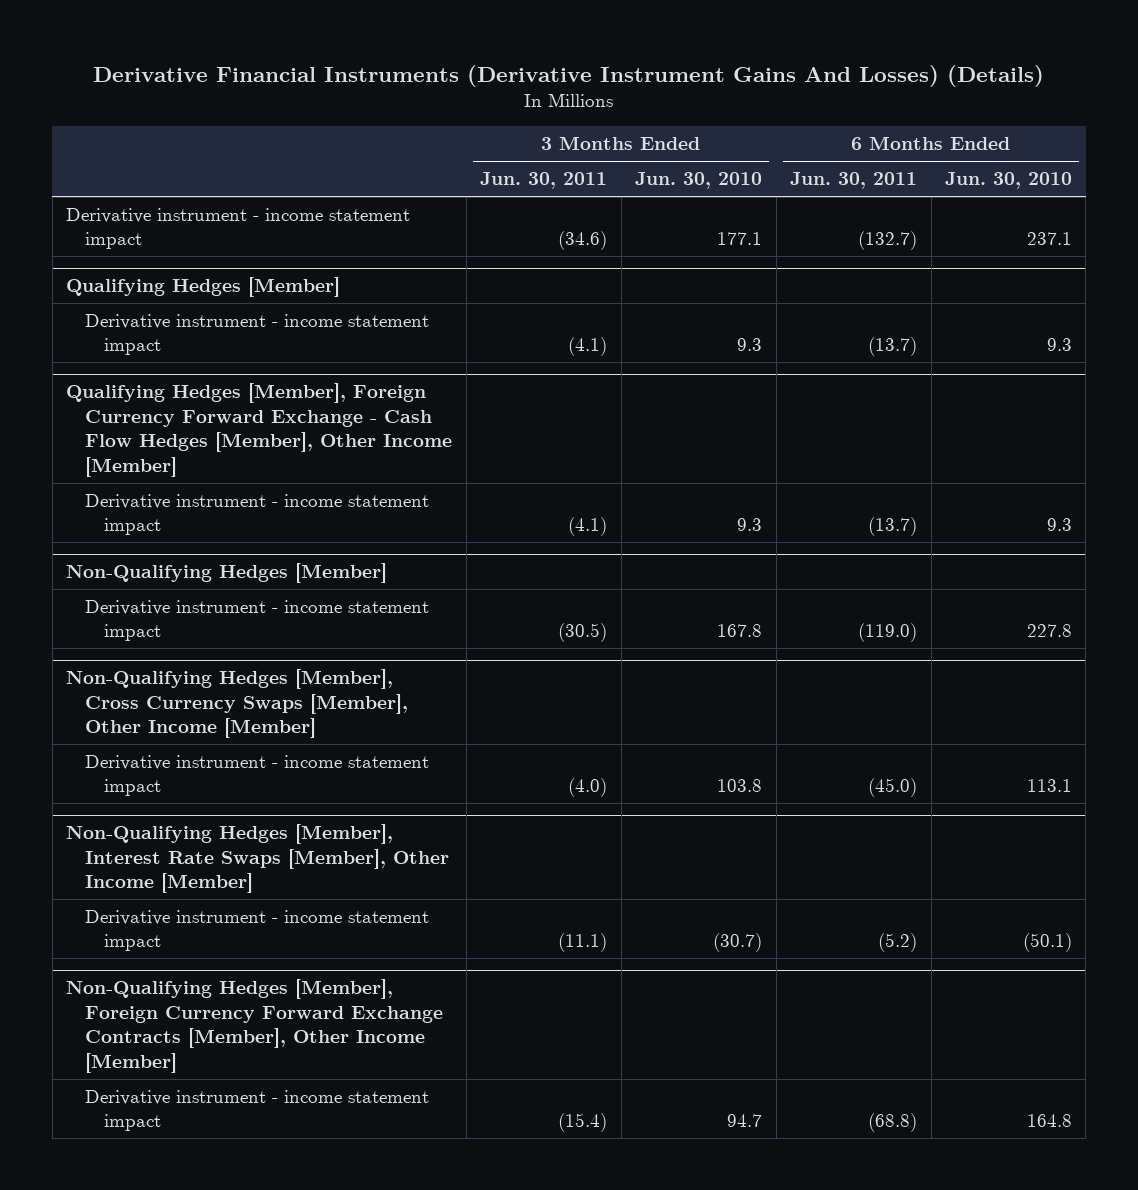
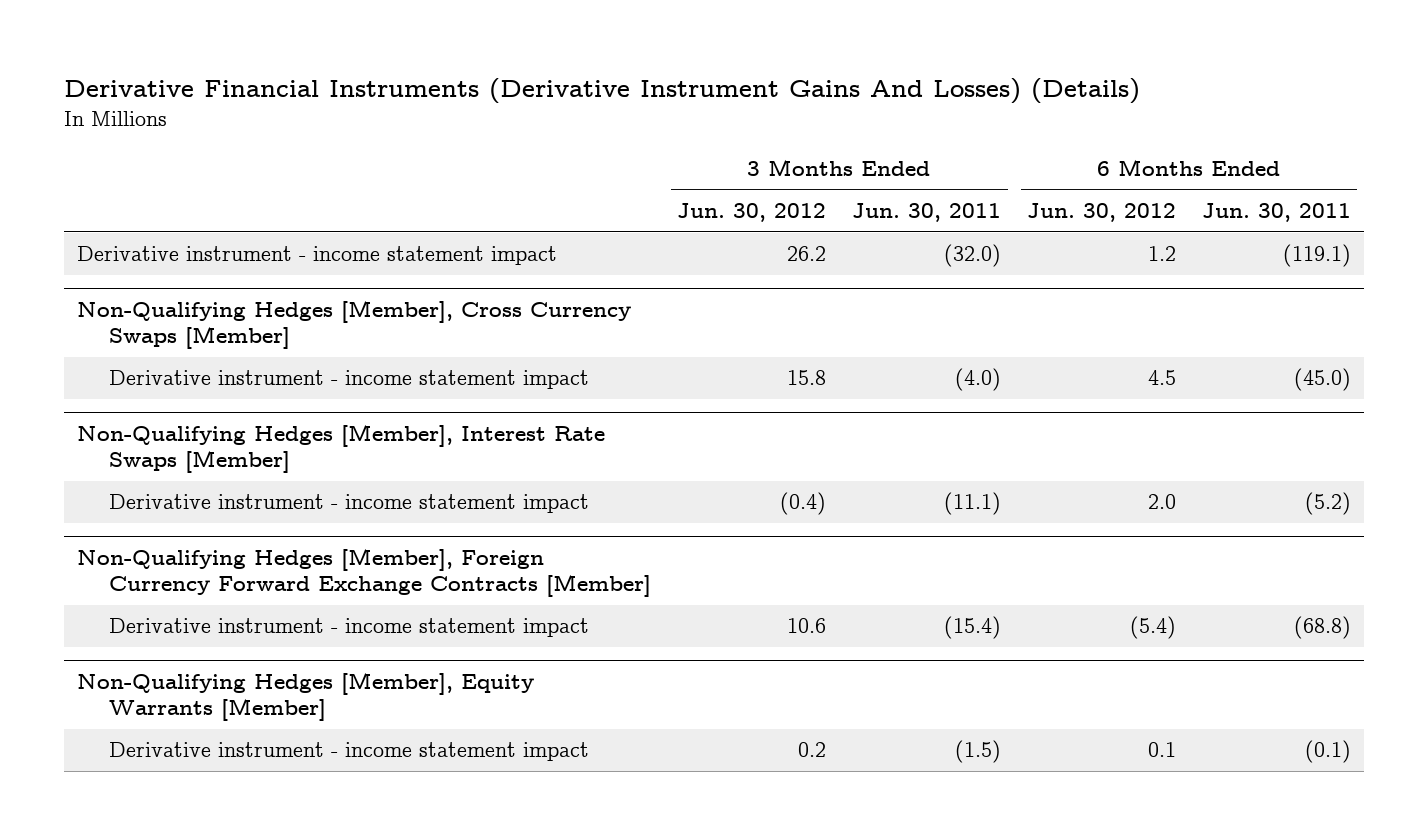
- | 3 Months Ended Jun. 30, 2011 | 3 Months Ended Jun. 30, 2010 | 6 Months Ended Jun. 30, 2011 | 6 Months Ended Jun. 30, 2010
+ | 3 Months Ended Jun. 30, 2012 | 3 Months Ended Jun. 30, 2011 | 6 Months Ended Jun. 30, 2012 | 6 Months Ended Jun. 30, 2011
- Derivative instrument - income statement impact | (34.6) | 177.1 | (132.7) | 237.1
- Qualifying Hedges [Member]
- Derivative instrument - income statement impact | (4.1) | 9.3 | (13.7) | 9.3
- Qualifying Hedges [Member], Foreign Currency Forward Exchange - Cash Flow Hedges [Member], Other Income [Member]
- Derivative instrument - income statement impact | (4.1) | 9.3 | (13.7) | 9.3
- Non-Qualifying Hedges [Member]
- Derivative instrument - income statement impact | (30.5) | 167.8 | (119.0) | 227.8
- Non-Qualifying Hedges [Member], Cross Currency Swaps [Member], Other Income [Member]
+ Derivative instrument - income statement impact | 26.2 | (32.0) | 1.2 | (119.1)
+ Non-Qualifying Hedges [Member], Cross Currency Swaps [Member]
- Non-Qualifying Hedges [Member], Interest Rate Swaps [Member], Other Income [Member]
+ Non-Qualifying Hedges [Member], Interest Rate Swaps [Member]
- Non-Qualifying Hedges [Member], Foreign Currency Forward Exchange Contracts [Member], Other Income [Member]
+ Non-Qualifying Hedges [Member], Foreign Currency Forward Exchange Contracts [Member]
+ Non-Qualifying Hedges [Member], Equity Warrants [Member]
+ Derivative instrument - income statement impact | 0.2 | (1.5) | 0.1 | (0.1)

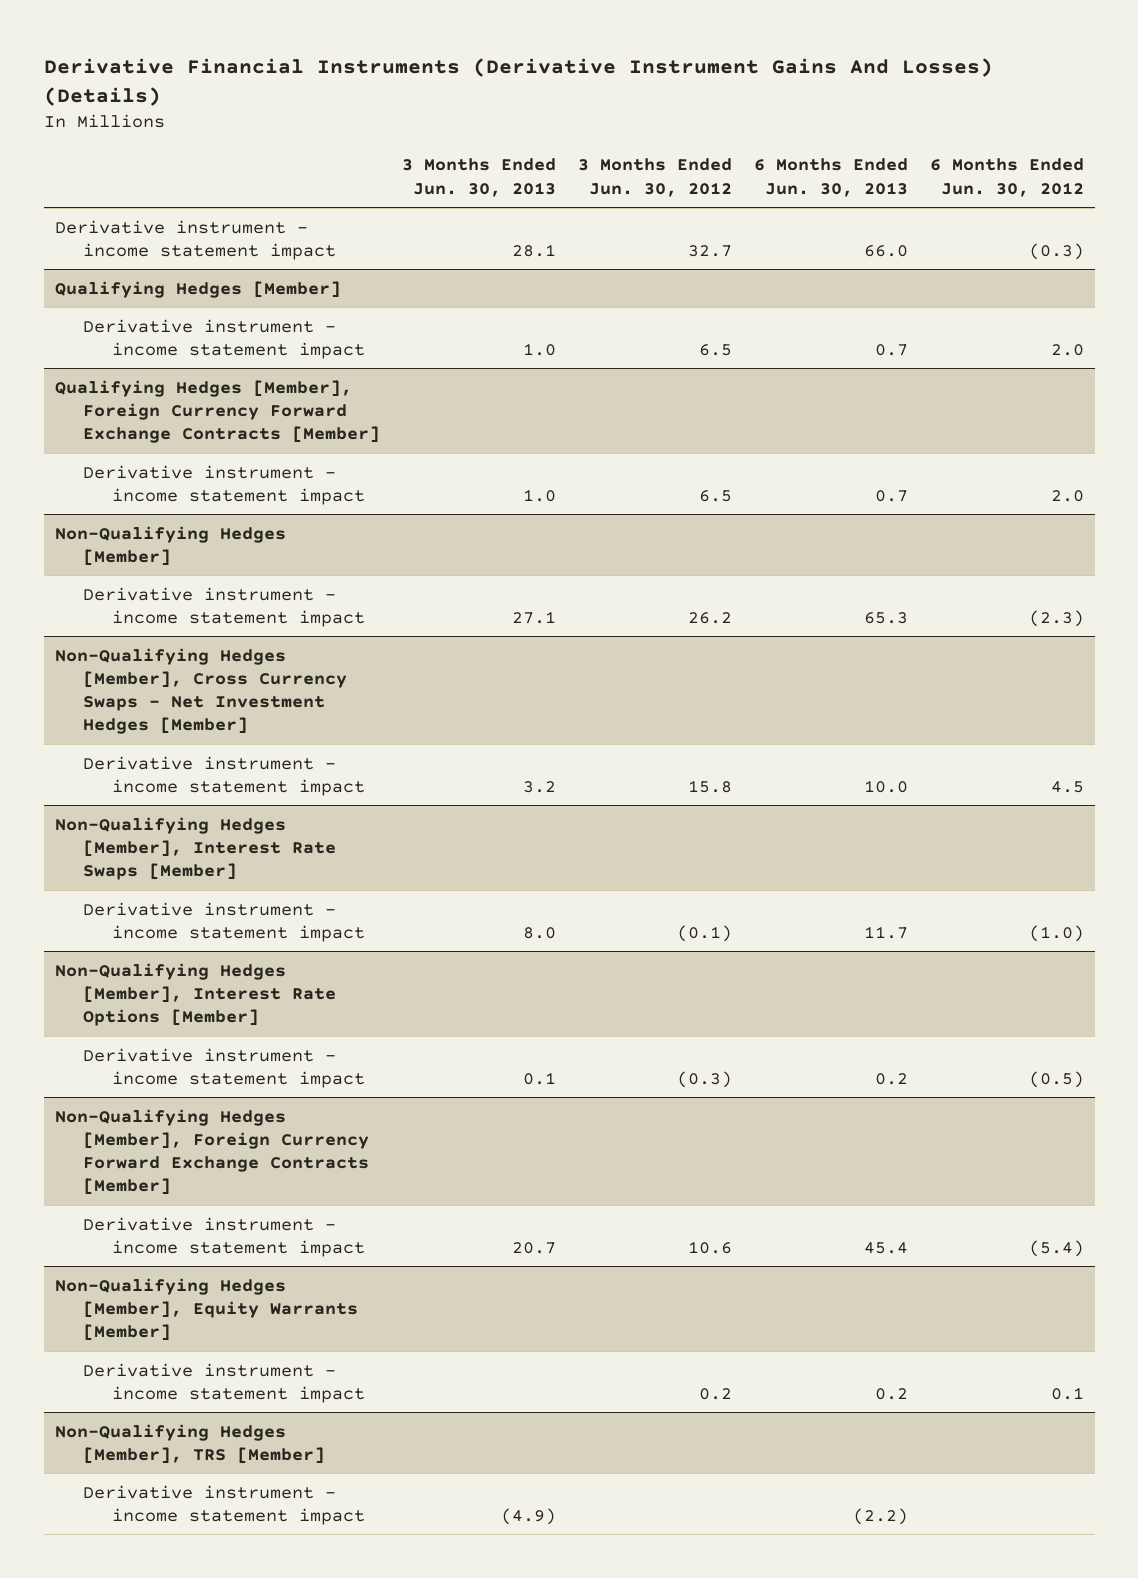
- | 3 Months Ended Jun. 30, 2012 | 3 Months Ended Jun. 30, 2011 | 6 Months Ended Jun. 30, 2012 | 6 Months Ended Jun. 30, 2011
+ | 3 Months Ended Jun. 30, 2013 | 3 Months Ended Jun. 30, 2012 | 6 Months Ended Jun. 30, 2013 | 6 Months Ended Jun. 30, 2012
- Derivative instrument - income statement impact | 26.2 | (32.0) | 1.2 | (119.1)
- Non-Qualifying Hedges [Member], Cross Currency Swaps [Member]
+ Derivative instrument - income statement impact | 28.1 | 32.7 | 66.0 | (0.3)
+ Qualifying Hedges [Member]
+ Derivative instrument - income statement impact | 1.0 | 6.5 | 0.7 | 2.0
+ Qualifying Hedges [Member], Foreign Currency Forward Exchange Contracts [Member]
+ Derivative instrument - income statement impact | 1.0 | 6.5 | 0.7 | 2.0
+ Non-Qualifying Hedges [Member]
+ Derivative instrument - income statement impact | 27.1 | 26.2 | 65.3 | (2.3)
+ Non-Qualifying Hedges [Member], Cross Currency Swaps - Net Investment Hedges [Member]
@ Non-Qualifying Hedges [Member], Interest Rate Swaps [Member]
- Derivative instrument - income statement impact | (0.4) | (11.1) | 2.0 | (5.2)
+ Derivative instrument - income statement impact | 8.0 | (0.1) | 11.7 | (1.0)
+ Non-Qualifying Hedges [Member], Interest Rate Options [Member]
+ Derivative instrument - income statement impact | 0.1 | (0.3) | 0.2 | (0.5)
+ Non-Qualifying Hedges [Member], TRS [Member]
+ Derivative instrument - income statement impact | (4.9) | | (2.2) |

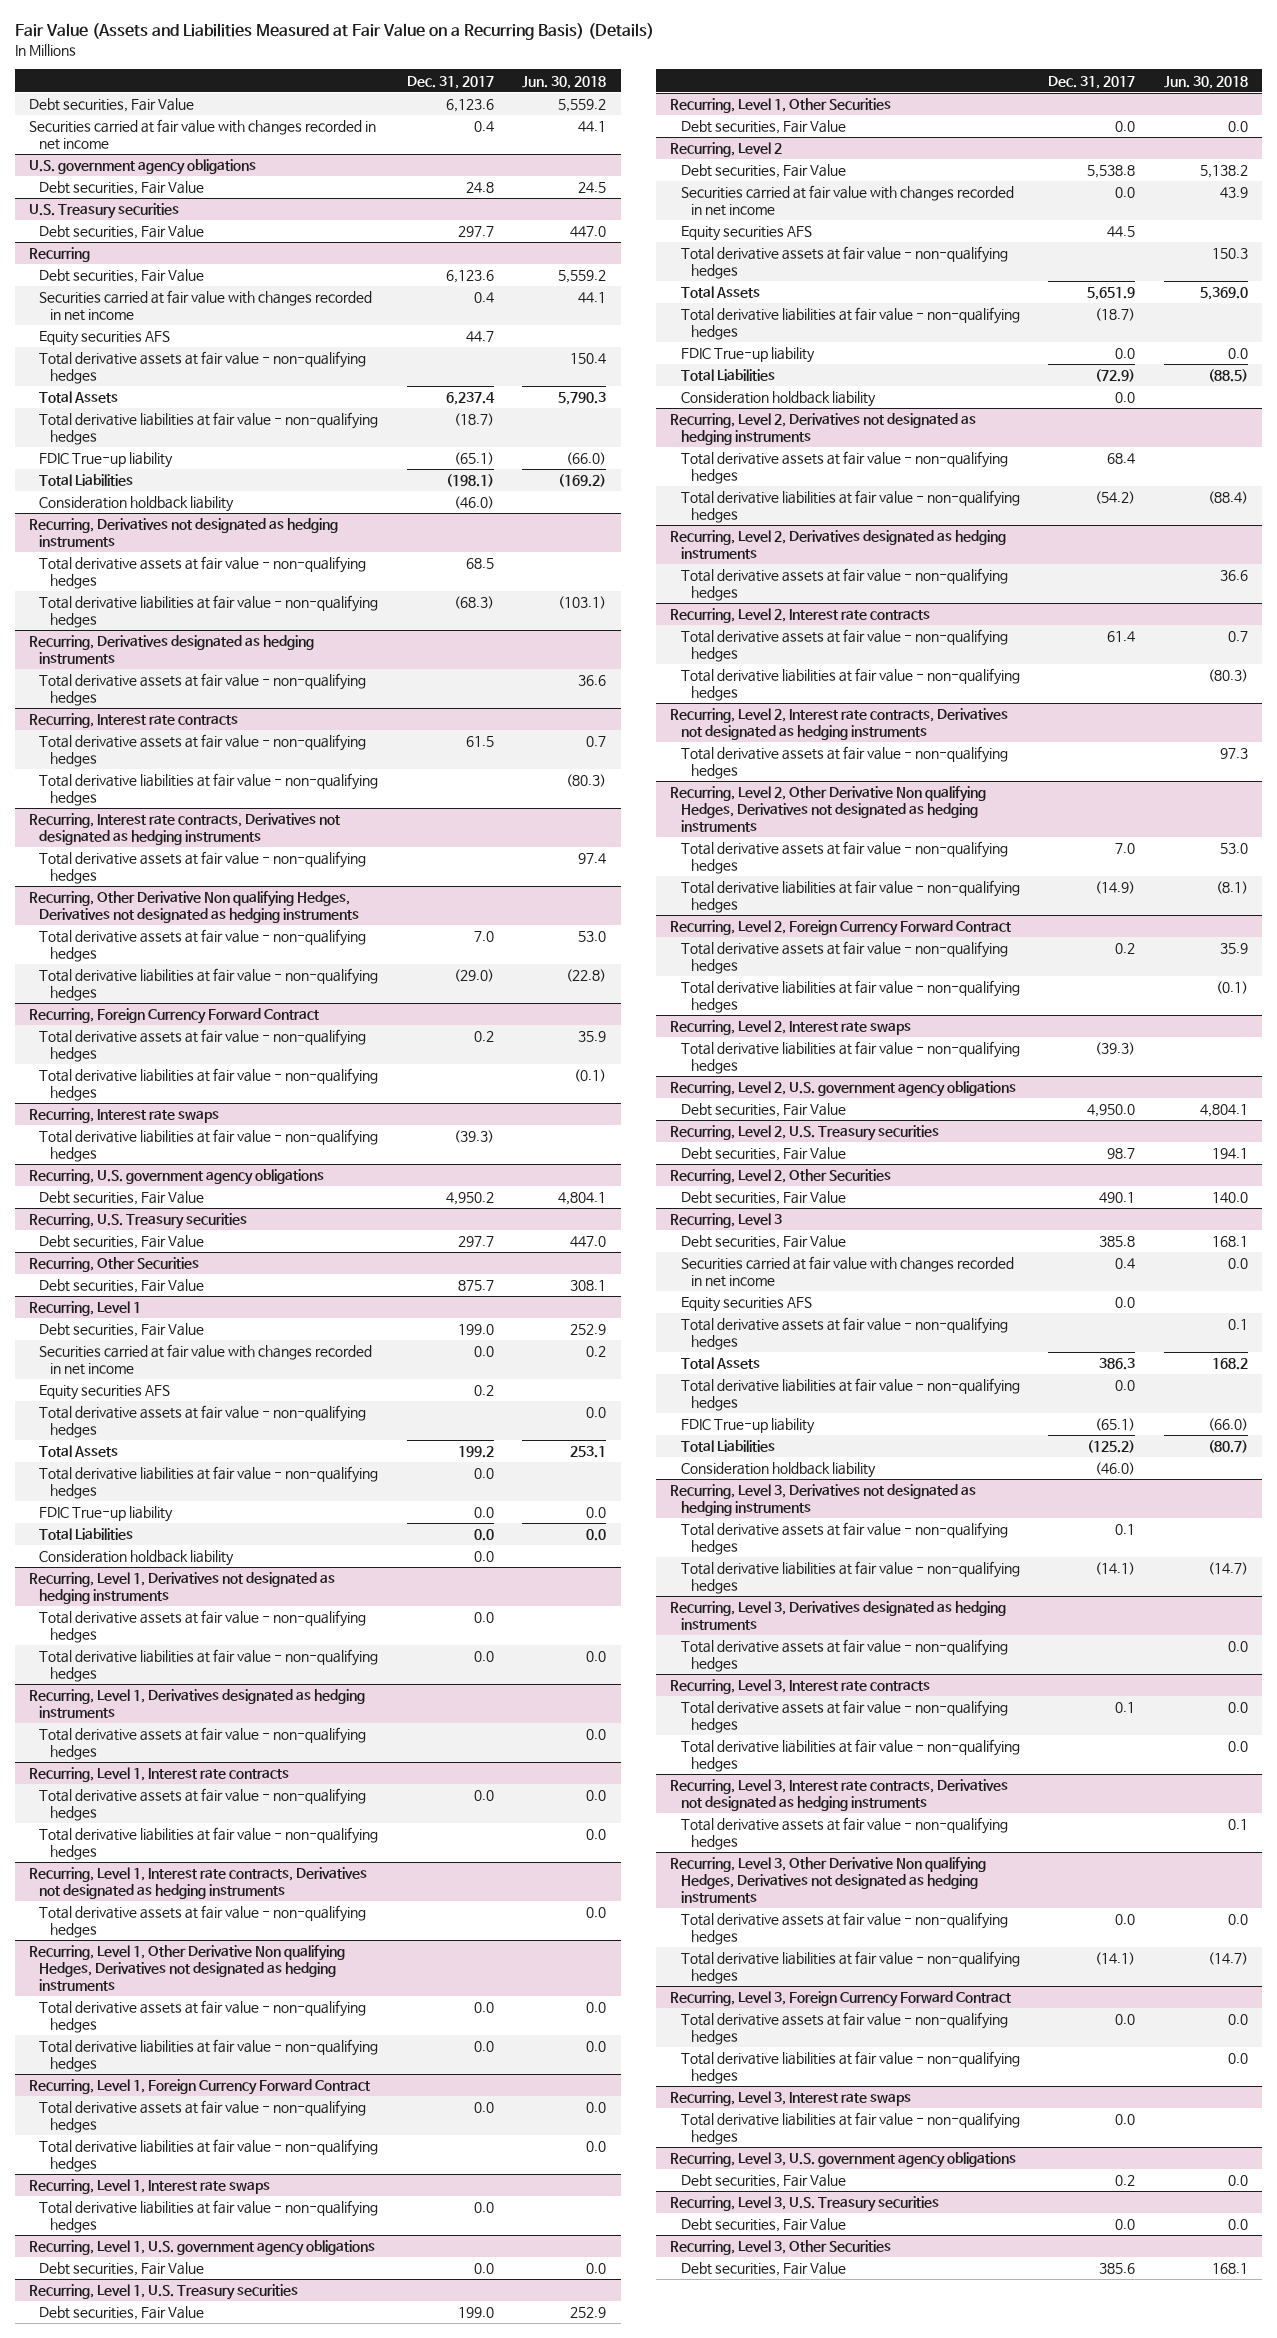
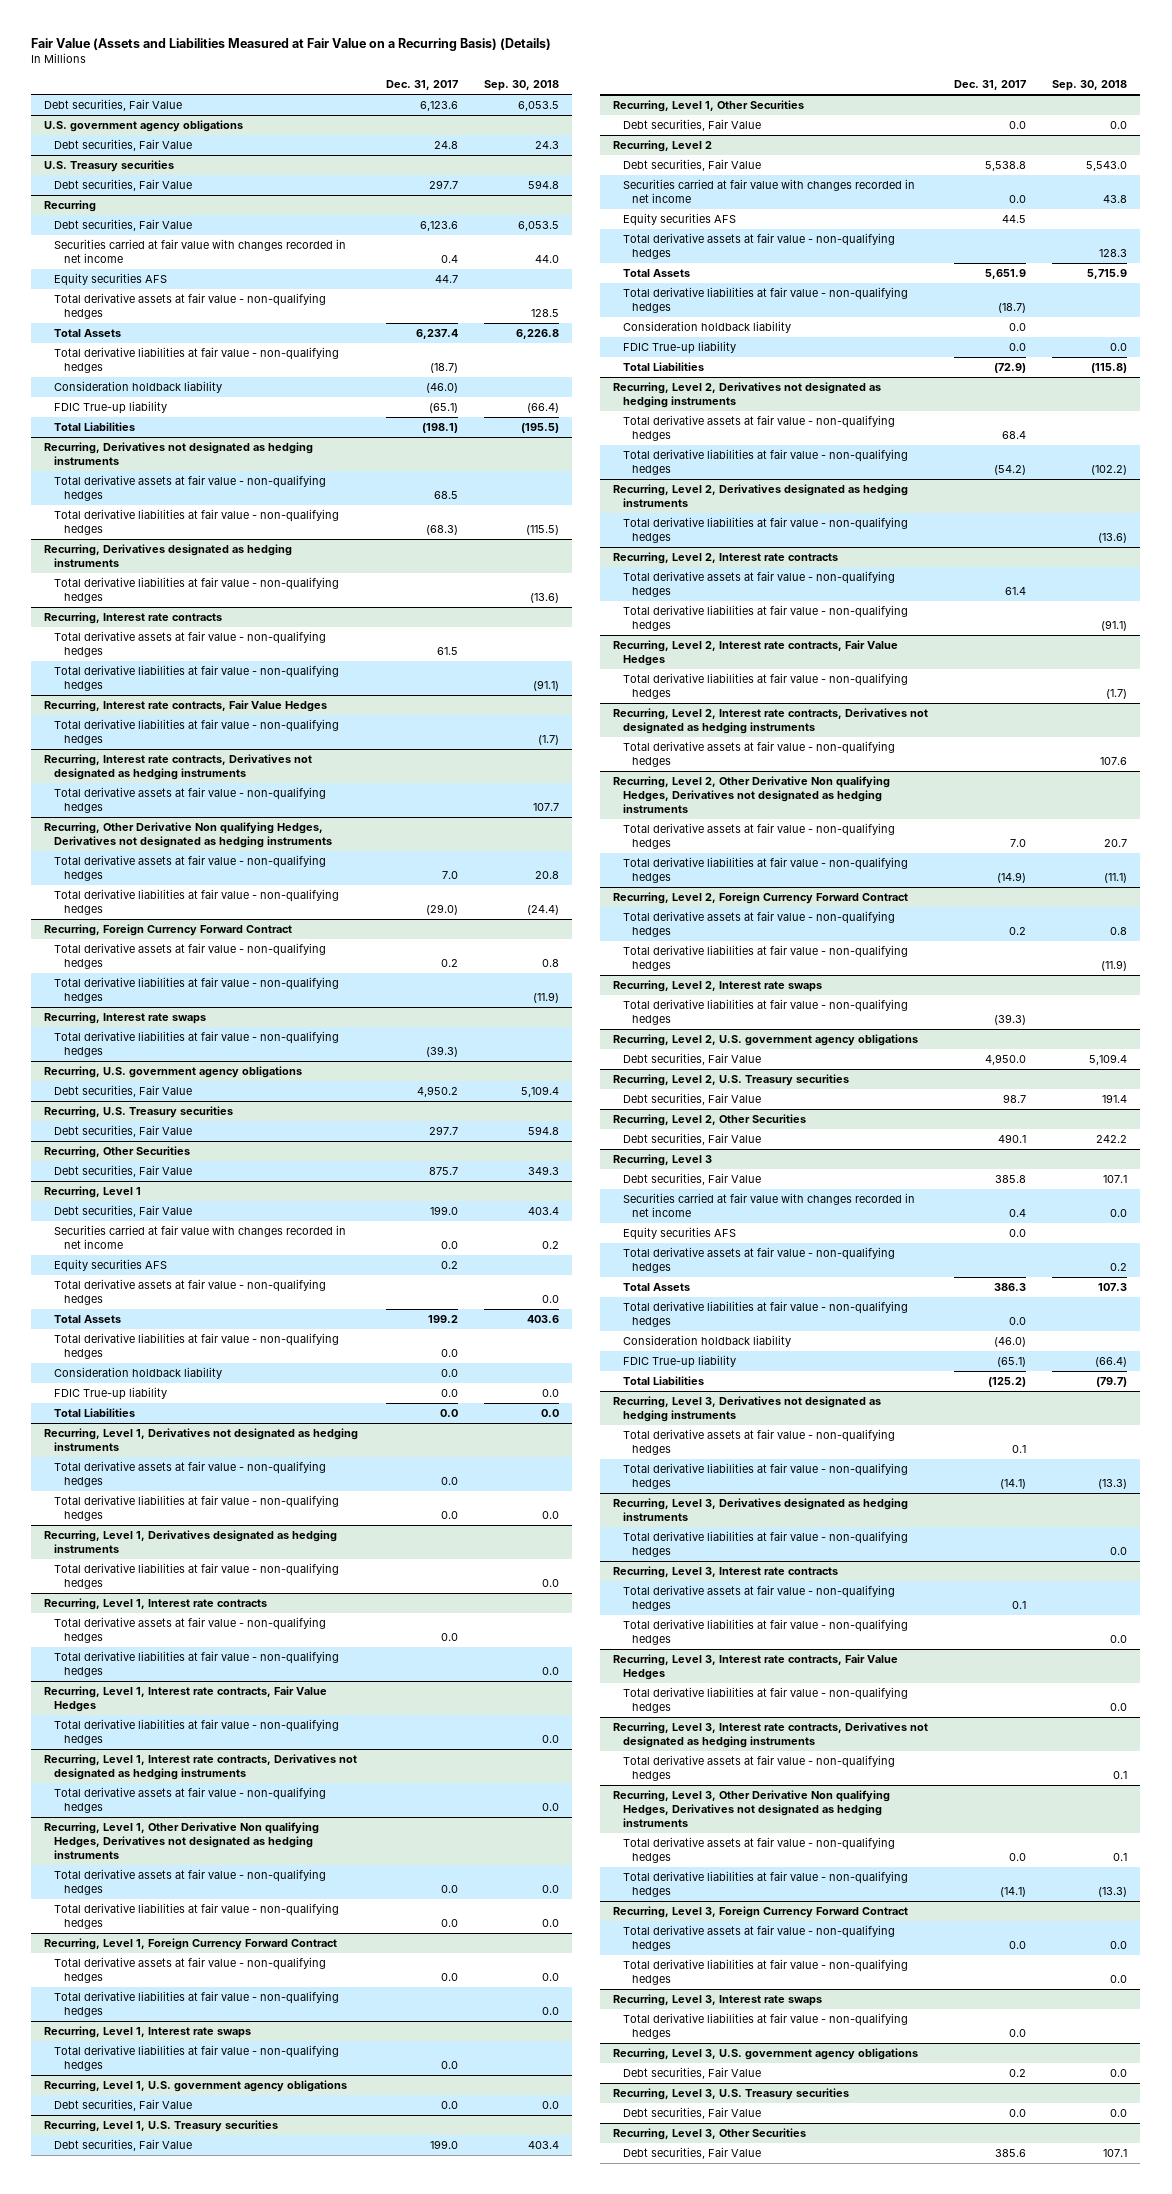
- | Dec. 31, 2017 | Jun. 30, 2018
+ | Dec. 31, 2017 | Sep. 30, 2018
- Securities carried at fair value with changes recorded in net income | 0.4 | 44.1
@ Recurring
moved up: Consideration holdback liability | (46.0) |
@ Recurring, Derivatives designated as hedging instruments
- Total derivative assets at fair value - non-qualifying hedges | | 36.6
+ Total derivative liabilities at fair value - non-qualifying hedges | | (13.6)
+ Recurring, Interest rate contracts, Fair Value Hedges
+ Total derivative liabilities at fair value - non-qualifying hedges | | (1.7)
@ Recurring, Level 1
moved up: Consideration holdback liability | 0.0 |
@ Recurring, Level 1, Derivatives designated as hedging instruments
- Total derivative assets at fair value - non-qualifying hedges | | 0.0
+ Total derivative liabilities at fair value - non-qualifying hedges | | 0.0
+ Recurring, Level 1, Interest rate contracts, Fair Value Hedges
+ Total derivative liabilities at fair value - non-qualifying hedges | | 0.0
@ Recurring, Level 2
moved up: Consideration holdback liability | 0.0 |
@ Recurring, Level 2, Derivatives designated as hedging instruments
- Total derivative assets at fair value - non-qualifying hedges | | 36.6
+ Total derivative liabilities at fair value - non-qualifying hedges | | (13.6)
+ Recurring, Level 2, Interest rate contracts, Fair Value Hedges
+ Total derivative liabilities at fair value - non-qualifying hedges | | (1.7)
@ Recurring, Level 3
moved up: Consideration holdback liability | (46.0) |
@ Recurring, Level 3, Derivatives designated as hedging instruments
- Total derivative assets at fair value - non-qualifying hedges | | 0.0
+ Total derivative liabilities at fair value - non-qualifying hedges | | 0.0
+ Recurring, Level 3, Interest rate contracts, Fair Value Hedges
+ Total derivative liabilities at fair value - non-qualifying hedges | | 0.0

